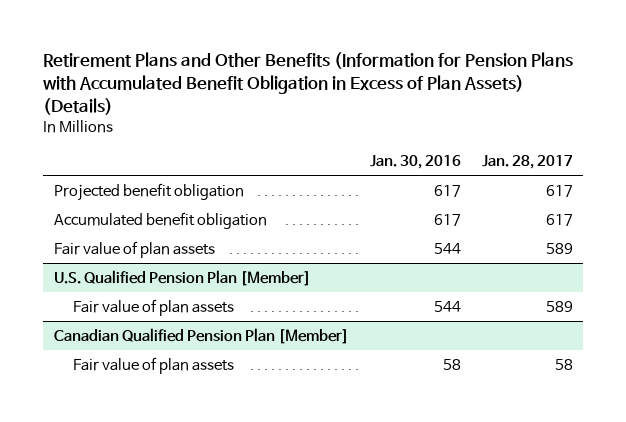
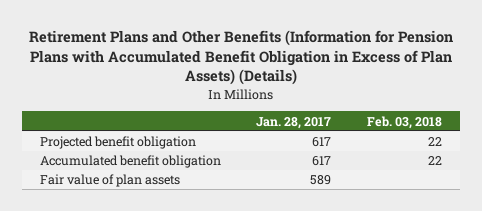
- | Jan. 30, 2016 | Jan. 28, 2017
+ | Jan. 28, 2017 | Feb. 03, 2018
- U.S. Qualified Pension Plan [Member]
- Fair value of plan assets | 544 | 589
- Canadian Qualified Pension Plan [Member]
- Fair value of plan assets | 58 | 58

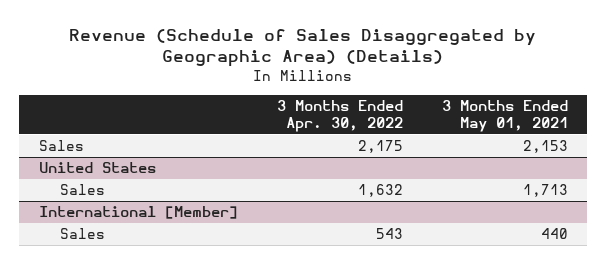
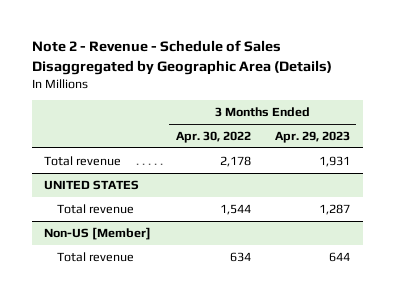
- Revenue (Schedule of Sales Disaggregated by Geographic Area) (Details)
+ Note 2 - Revenue - Schedule of Sales Disaggregated by Geographic Area (Details)
- | 3 Months Ended Apr. 30, 2022 | 3 Months Ended May 01, 2021
+ | 3 Months Ended Apr. 30, 2022 | 3 Months Ended Apr. 29, 2023
- Sales | 2,175 | 2,153
- United States
- Sales | 1,632 | 1,713
- International [Member]
- Sales | 543 | 440
+ Total revenue | 2,178 | 1,931
+ UNITED STATES
+ Total revenue | 1,544 | 1,287
+ Non-US [Member]
+ Total revenue | 634 | 644

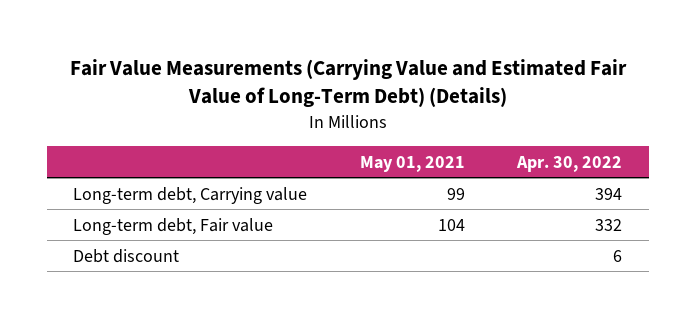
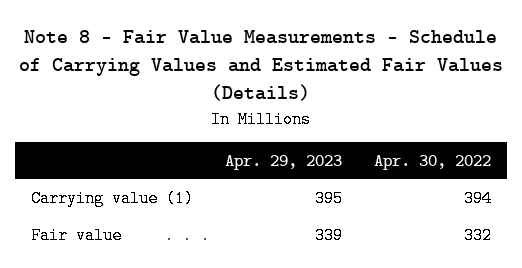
- Fair Value Measurements (Carrying Value and Estimated Fair Value of Long-Term Debt) (Details)
+ Note 8 - Fair Value Measurements - Schedule of Carrying Values and Estimated Fair Values (Details)
- | May 01, 2021 | Apr. 30, 2022
+ | Apr. 29, 2023 | Apr. 30, 2022
- Long-term debt, Carrying value | 99 | 394
- Long-term debt, Fair value | 104 | 332
- Debt discount | | 6
+ Carrying value (1) | 395 | 394
+ Fair value | 339 | 332

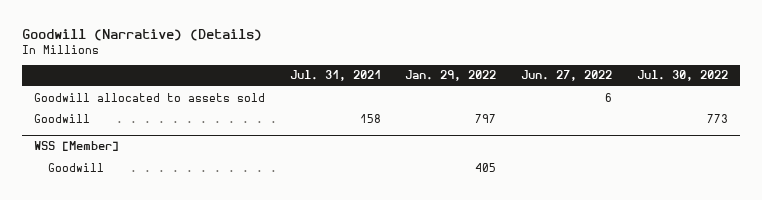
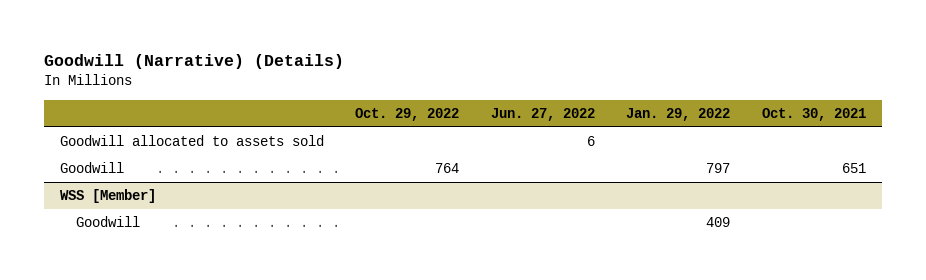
- | Jul. 31, 2021 | Jan. 29, 2022 | Jun. 27, 2022 | Jul. 30, 2022
+ | Oct. 29, 2022 | Jun. 27, 2022 | Jan. 29, 2022 | Oct. 30, 2021
@ WSS [Member]
- Goodwill | | 405 | |
+ Goodwill | | | 409 |

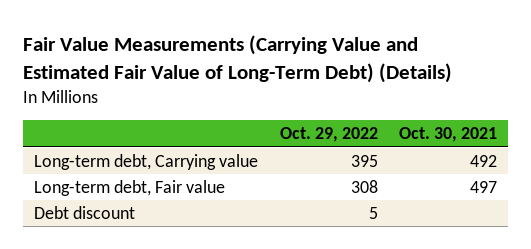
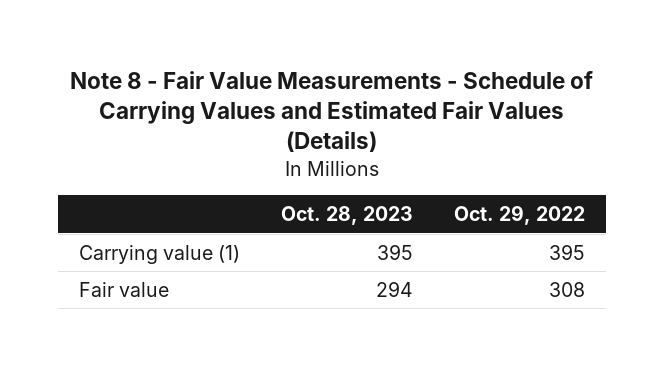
- Fair Value Measurements (Carrying Value and Estimated Fair Value of Long-Term Debt) (Details)
+ Note 8 - Fair Value Measurements - Schedule of Carrying Values and Estimated Fair Values (Details)
- | Oct. 29, 2022 | Oct. 30, 2021
+ | Oct. 28, 2023 | Oct. 29, 2022
- Long-term debt, Carrying value | 395 | 492
- Long-term debt, Fair value | 308 | 497
- Debt discount | 5 |
+ Carrying value (1) | 395 | 395
+ Fair value | 294 | 308

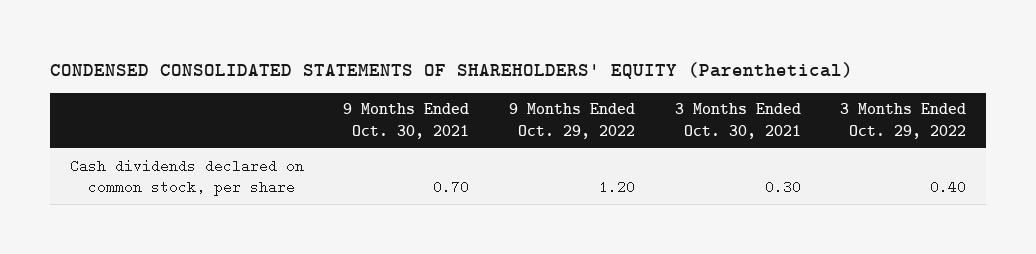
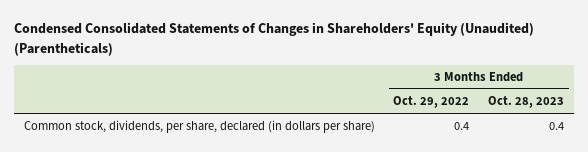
- CONDENSED CONSOLIDATED STATEMENTS OF SHAREHOLDERS' EQUITY (Parenthetical)
+ Condensed Consolidated Statements of Changes in Shareholders' Equity (Unaudited) (Parentheticals)
- | 9 Months Ended Oct. 30, 2021 | 9 Months Ended Oct. 29, 2022 | 3 Months Ended Oct. 30, 2021 | 3 Months Ended Oct. 29, 2022
+ | 3 Months Ended Oct. 29, 2022 | 3 Months Ended Oct. 28, 2023
- Cash dividends declared on common stock, per share | 0.70 | 1.20 | 0.30 | 0.40
+ Common stock, dividends, per share, declared (in dollars per share) | 0.4 | 0.4

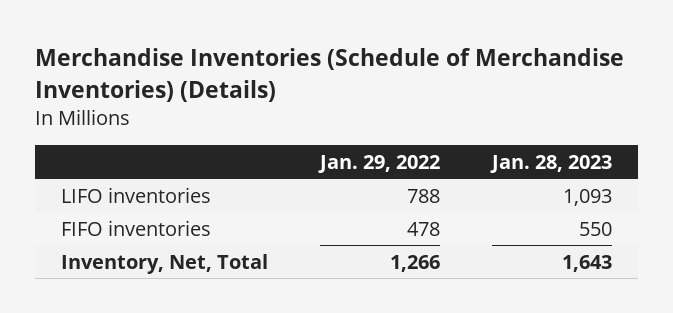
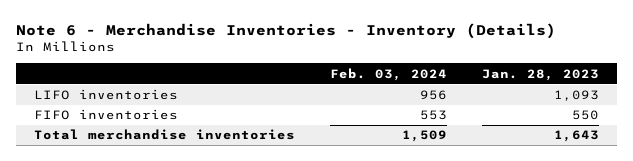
- Merchandise Inventories (Schedule of Merchandise Inventories) (Details)
+ Note 6 - Merchandise Inventories - Inventory (Details)
- | Jan. 29, 2022 | Jan. 28, 2023
+ | Feb. 03, 2024 | Jan. 28, 2023
- Inventory, Net, Total | 1,266 | 1,643
+ Total merchandise inventories | 1,509 | 1,643

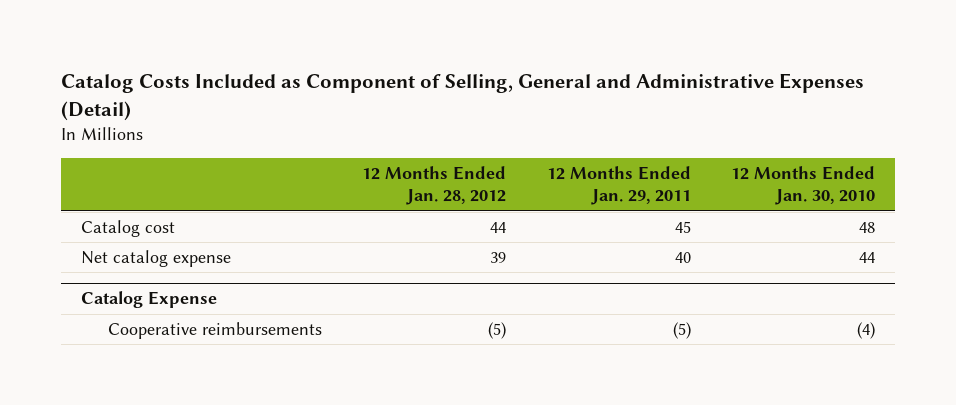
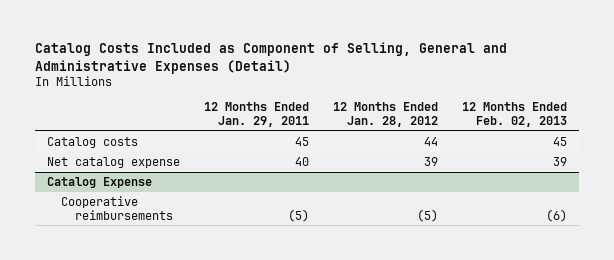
- | 12 Months Ended Jan. 28, 2012 | 12 Months Ended Jan. 29, 2011 | 12 Months Ended Jan. 30, 2010
+ | 12 Months Ended Jan. 29, 2011 | 12 Months Ended Jan. 28, 2012 | 12 Months Ended Feb. 02, 2013
- Catalog cost | 44 | 45 | 48
+ Catalog costs | 45 | 44 | 45

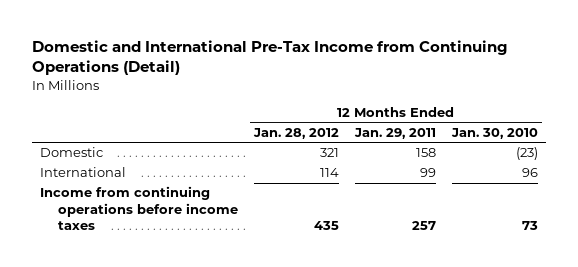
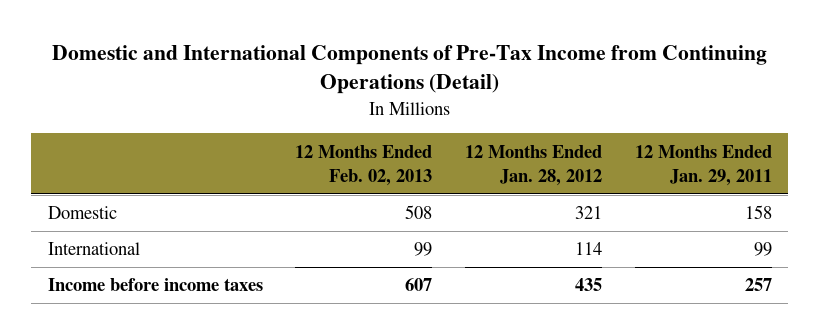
- Domestic and International Pre-Tax Income from Continuing Operations (Detail)
+ Domestic and International Components of Pre-Tax Income from Continuing Operations (Detail)
- | 12 Months Ended Jan. 28, 2012 | 12 Months Ended Jan. 29, 2011 | 12 Months Ended Jan. 30, 2010
+ | 12 Months Ended Feb. 02, 2013 | 12 Months Ended Jan. 28, 2012 | 12 Months Ended Jan. 29, 2011
- Income from continuing operations before income taxes | 435 | 257 | 73
+ Income before income taxes | 607 | 435 | 257

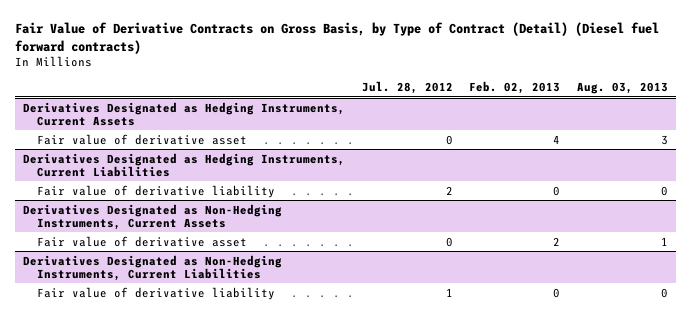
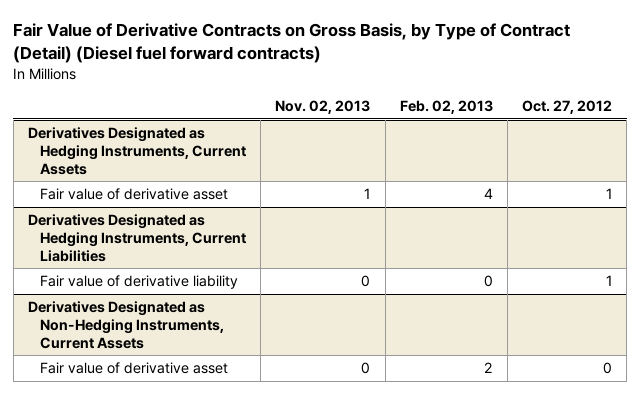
- | Jul. 28, 2012 | Feb. 02, 2013 | Aug. 03, 2013
+ | Nov. 02, 2013 | Feb. 02, 2013 | Oct. 27, 2012
- Derivatives Designated as Non-Hedging Instruments, Current Liabilities
- Fair value of derivative liability | 1 | 0 | 0

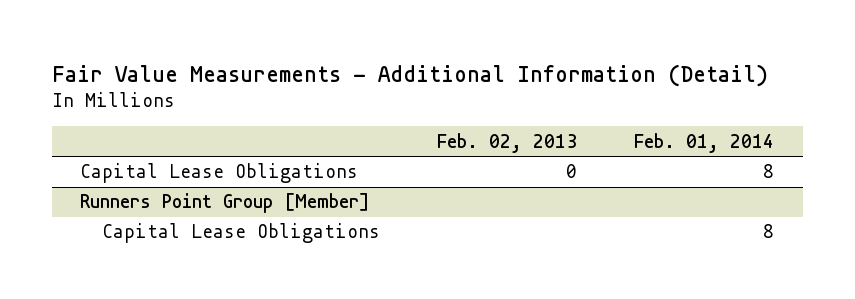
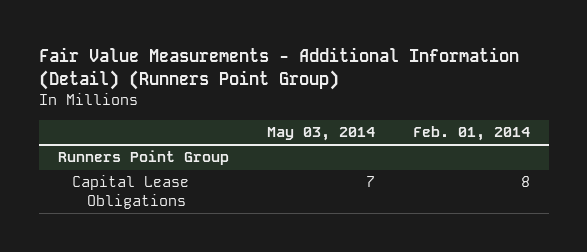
- Fair Value Measurements - Additional Information (Detail)
+ Fair Value Measurements - Additional Information (Detail) (Runners Point Group)
- | Feb. 02, 2013 | Feb. 01, 2014
+ | May 03, 2014 | Feb. 01, 2014
- Capital Lease Obligations | 0 | 8
- Runners Point Group [Member]
+ Runners Point Group

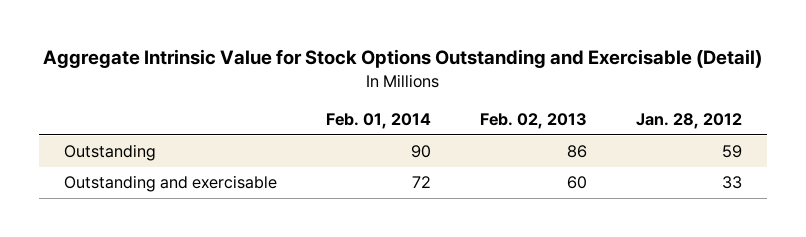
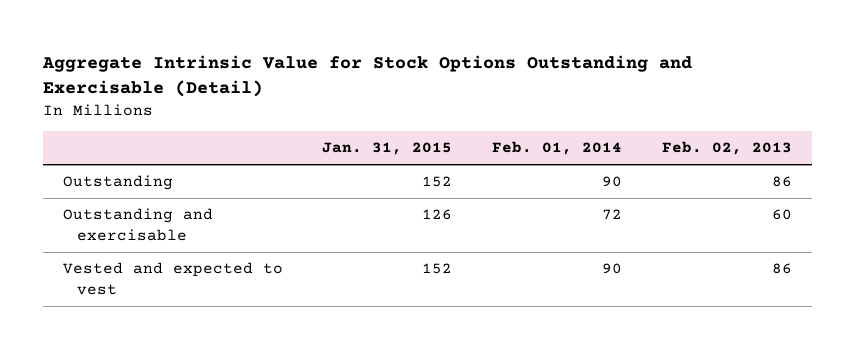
- | Feb. 01, 2014 | Feb. 02, 2013 | Jan. 28, 2012
+ | Jan. 31, 2015 | Feb. 01, 2014 | Feb. 02, 2013
+ Vested and expected to vest | 152 | 90 | 86

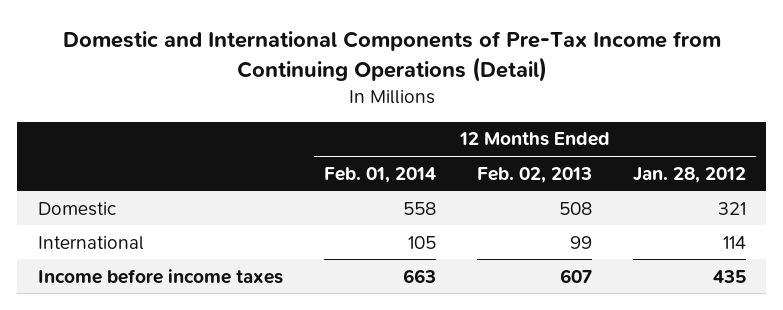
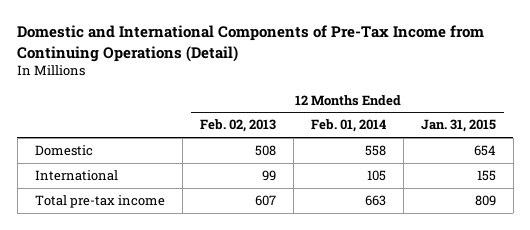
- | 12 Months Ended Feb. 01, 2014 | 12 Months Ended Feb. 02, 2013 | 12 Months Ended Jan. 28, 2012
+ | 12 Months Ended Feb. 02, 2013 | 12 Months Ended Feb. 01, 2014 | 12 Months Ended Jan. 31, 2015
- Income before income taxes | 663 | 607 | 435
+ Total pre-tax income | 607 | 663 | 809

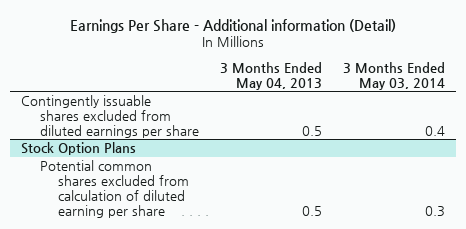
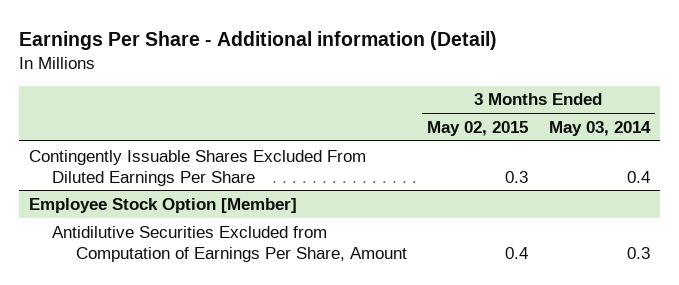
- | 3 Months Ended May 04, 2013 | 3 Months Ended May 03, 2014
+ | 3 Months Ended May 02, 2015 | 3 Months Ended May 03, 2014
- Contingently issuable shares excluded from diluted earnings per share | 0.5 | 0.4
- Stock Option Plans
- Potential common shares excluded from calculation of diluted earning per share | 0.5 | 0.3
+ Contingently Issuable Shares Excluded From Diluted Earnings Per Share | 0.3 | 0.4
+ Employee Stock Option [Member]
+ Antidilutive Securities Excluded from Computation of Earnings Per Share, Amount | 0.4 | 0.3

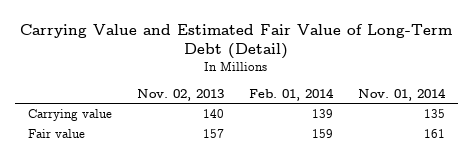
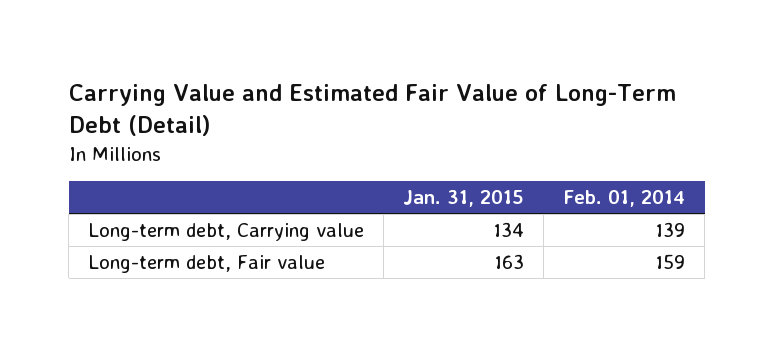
- | Nov. 02, 2013 | Feb. 01, 2014 | Nov. 01, 2014
+ | Jan. 31, 2015 | Feb. 01, 2014
- Carrying value | 140 | 139 | 135
- Fair value | 157 | 159 | 161
+ Long-term debt, Carrying value | 134 | 139
+ Long-term debt, Fair value | 163 | 159

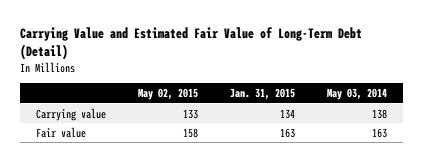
- | Jan. 31, 2015 | Feb. 01, 2014
+ | May 02, 2015 | Jan. 31, 2015 | May 03, 2014
- Long-term debt, Carrying value | 134 | 139
- Long-term debt, Fair value | 163 | 159
+ Carrying value | 133 | 134 | 138
+ Fair value | 158 | 163 | 163

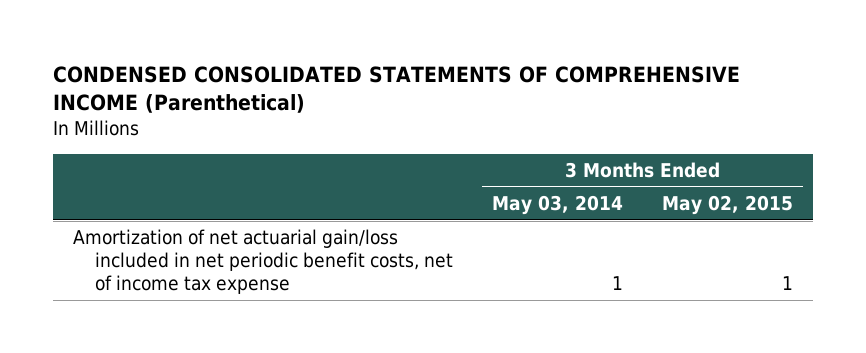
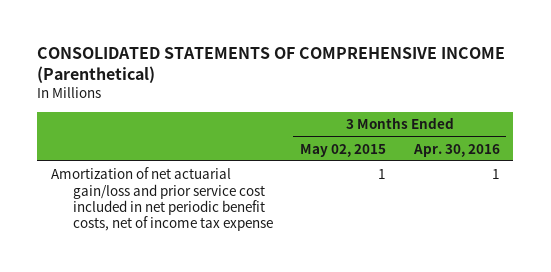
- CONDENSED CONSOLIDATED STATEMENTS OF COMPREHENSIVE INCOME (Parenthetical)
+ CONSOLIDATED STATEMENTS OF COMPREHENSIVE INCOME (Parenthetical)
- | 3 Months Ended May 03, 2014 | 3 Months Ended May 02, 2015
+ | 3 Months Ended May 02, 2015 | 3 Months Ended Apr. 30, 2016
- Amortization of net actuarial gain/loss included in net periodic benefit costs, net of income tax expense | 1 | 1
+ Amortization of net actuarial gain/loss and prior service cost included in net periodic benefit costs, net of income tax expense | 1 | 1

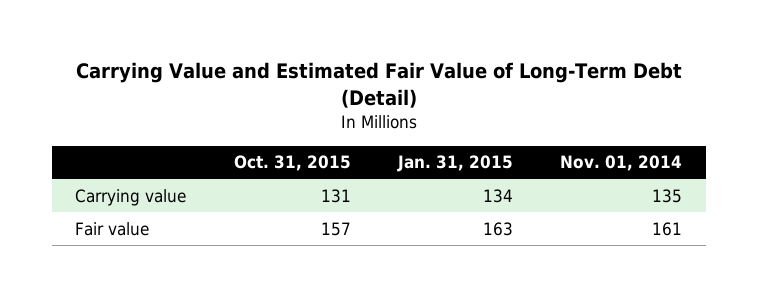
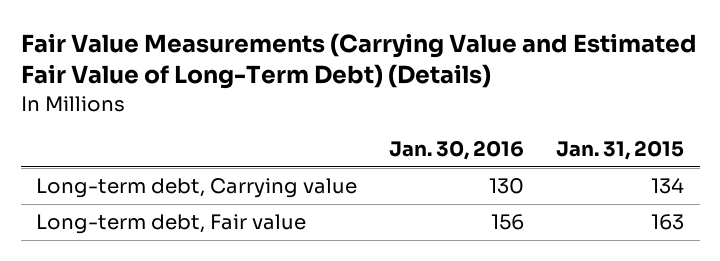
- Carrying Value and Estimated Fair Value of Long-Term Debt (Detail)
+ Fair Value Measurements (Carrying Value and Estimated Fair Value of Long-Term Debt) (Details)
- | Oct. 31, 2015 | Jan. 31, 2015 | Nov. 01, 2014
+ | Jan. 30, 2016 | Jan. 31, 2015
- Carrying value | 131 | 134 | 135
- Fair value | 157 | 163 | 161
+ Long-term debt, Carrying value | 130 | 134
+ Long-term debt, Fair value | 156 | 163

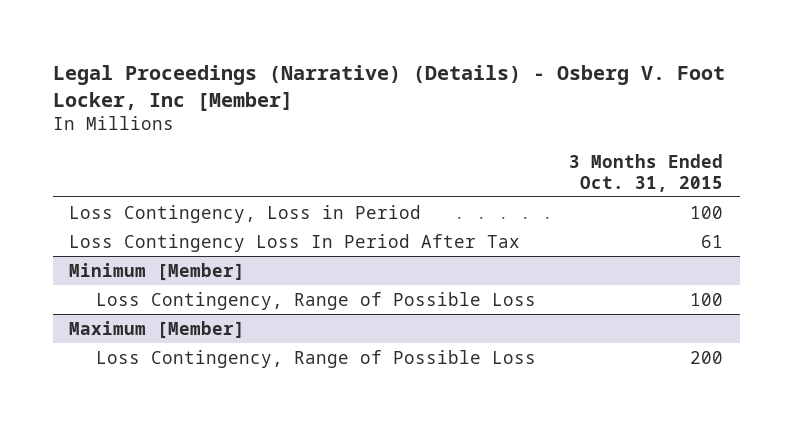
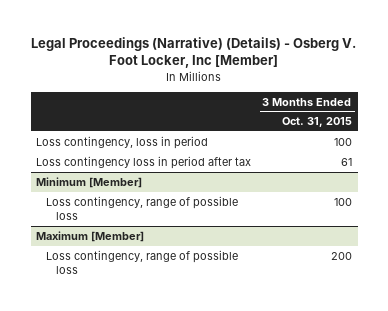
- Loss Contingency, Loss in Period | 100
- Loss Contingency Loss In Period After Tax | 61
+ Loss contingency, loss in period | 100
+ Loss contingency loss in period after tax | 61
@ Minimum [Member]
- Loss Contingency, Range of Possible Loss | 100
+ Loss contingency, range of possible loss | 100
@ Maximum [Member]
- Loss Contingency, Range of Possible Loss | 200
+ Loss contingency, range of possible loss | 200

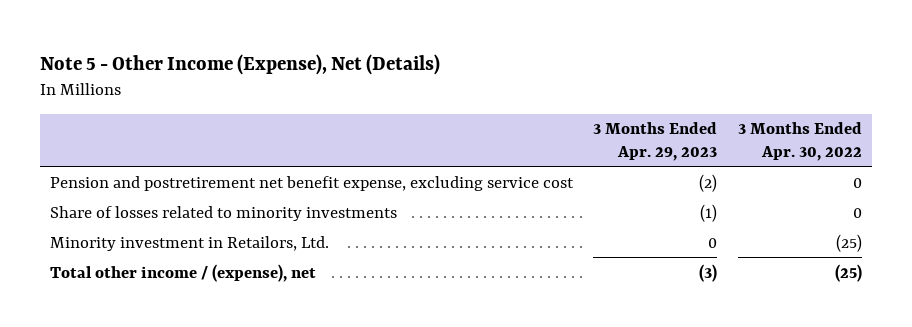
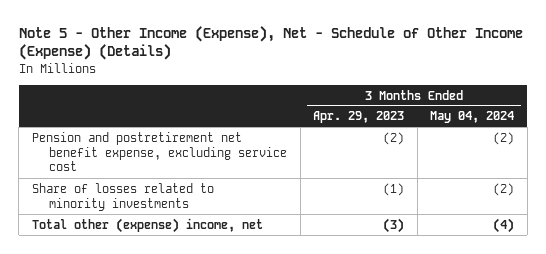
- Note 5 - Other Income (Expense), Net (Details)
+ Note 5 - Other Income (Expense), Net - Schedule of Other Income (Expense) (Details)
- | 3 Months Ended Apr. 29, 2023 | 3 Months Ended Apr. 30, 2022
+ | 3 Months Ended Apr. 29, 2023 | 3 Months Ended May 04, 2024
- Minority investment in Retailors, Ltd. | 0 | (25)
- Total other income / (expense), net | (3) | (25)
+ Total other (expense) income, net | (3) | (4)

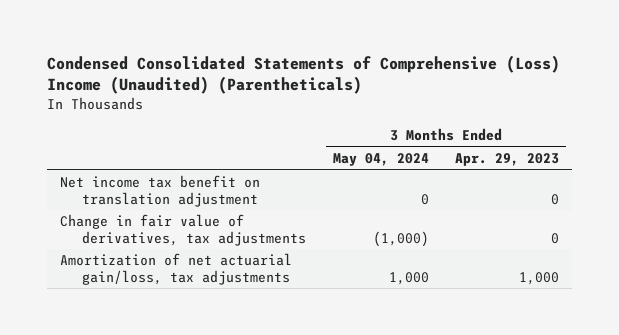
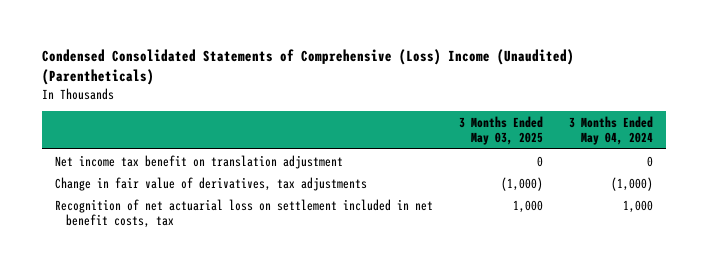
- | 3 Months Ended May 04, 2024 | 3 Months Ended Apr. 29, 2023
+ | 3 Months Ended May 03, 2025 | 3 Months Ended May 04, 2024
- Amortization of net actuarial gain/loss, tax adjustments | 1,000 | 1,000
+ Recognition of net actuarial loss on settlement included in net benefit costs, tax | 1,000 | 1,000

